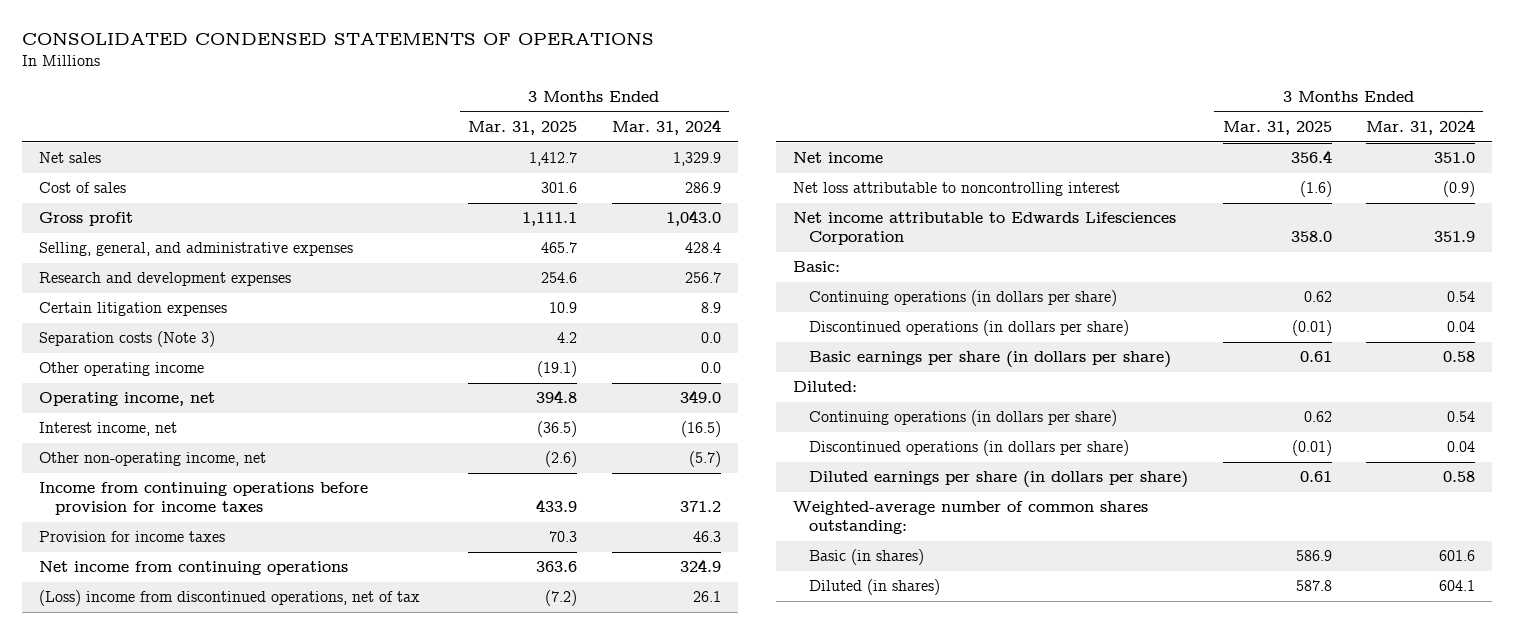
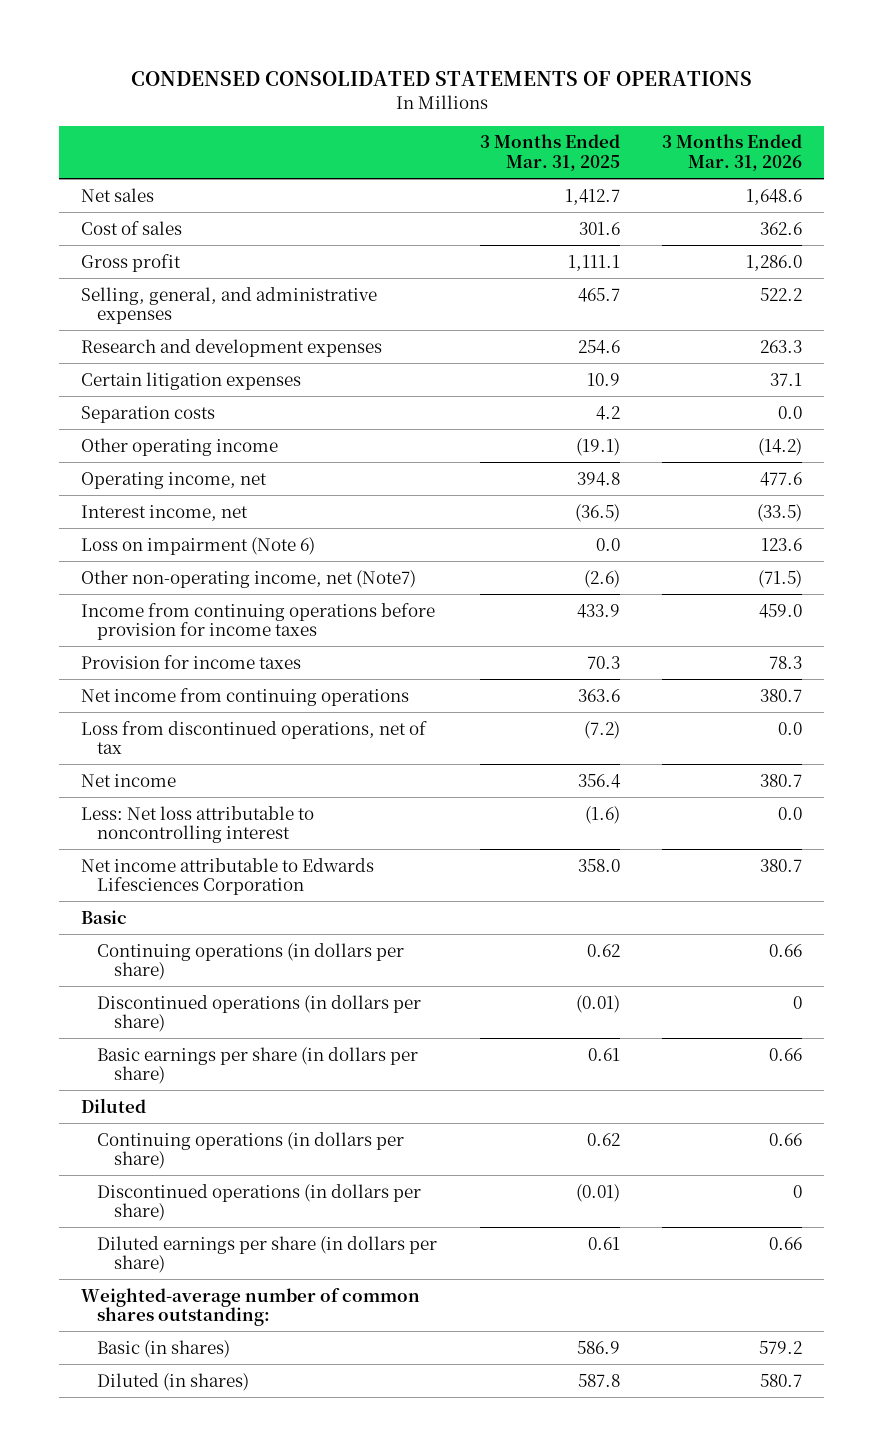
- CONSOLIDATED CONDENSED STATEMENTS OF OPERATIONS
+ CONDENSED CONSOLIDATED STATEMENTS OF OPERATIONS
- | 3 Months Ended Mar. 31, 2025 | 3 Months Ended Mar. 31, 2024
+ | 3 Months Ended Mar. 31, 2025 | 3 Months Ended Mar. 31, 2026
- Separation costs (Note 3) | 4.2 | 0.0
+ Separation costs | 4.2 | 0.0
- Other non-operating income, net | (2.6) | (5.7)
+ Loss on impairment (Note 6) | 0.0 | 123.6
+ Other non-operating income, net (Note7) | (2.6) | (71.5)
- (Loss) income from discontinued operations, net of tax | (7.2) | 26.1
+ Loss from discontinued operations, net of tax | (7.2) | 0.0
- Net loss attributable to noncontrolling interest | (1.6) | (0.9)
+ Less: Net loss attributable to noncontrolling interest | (1.6) | 0.0
- Basic:
+ Basic
- Diluted:
+ Diluted

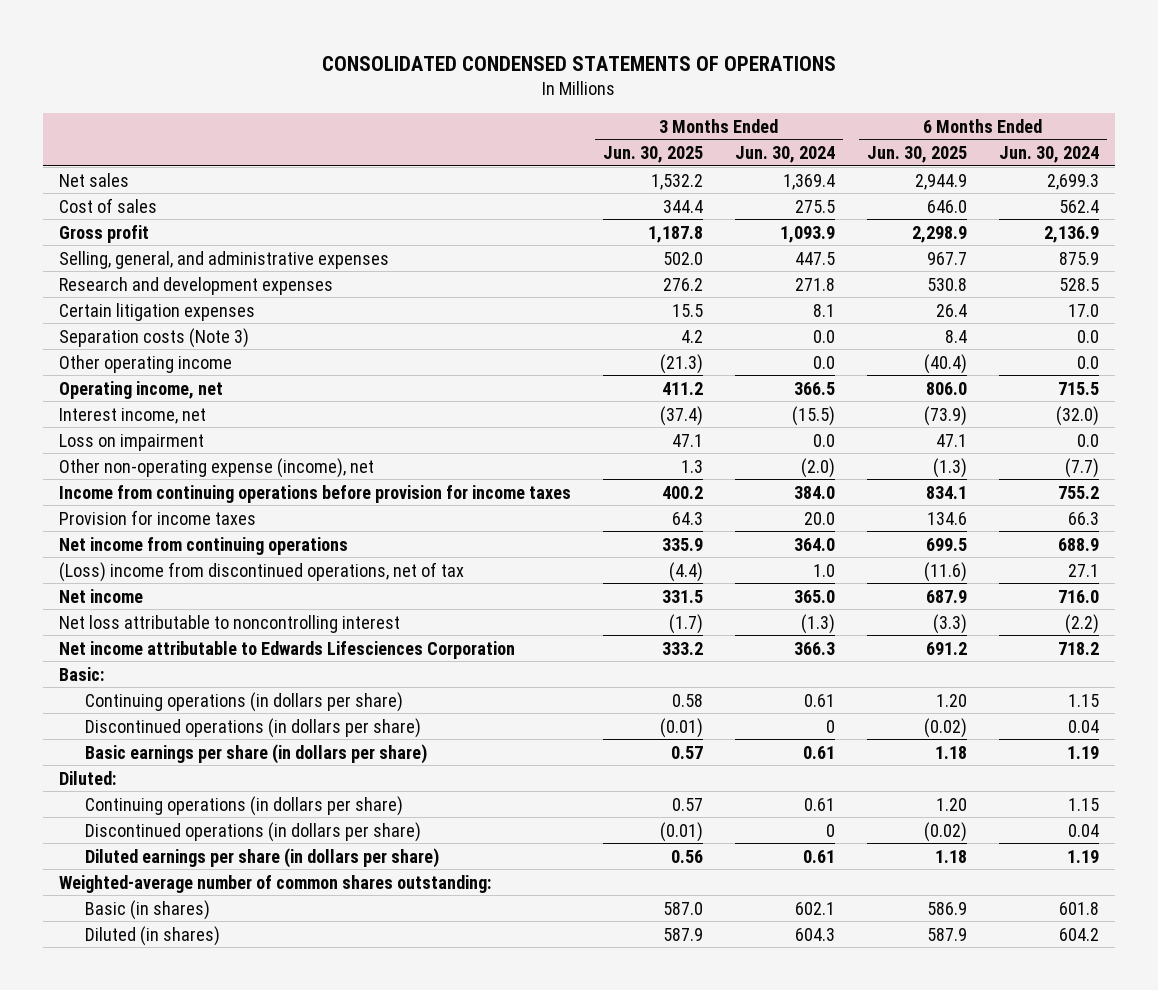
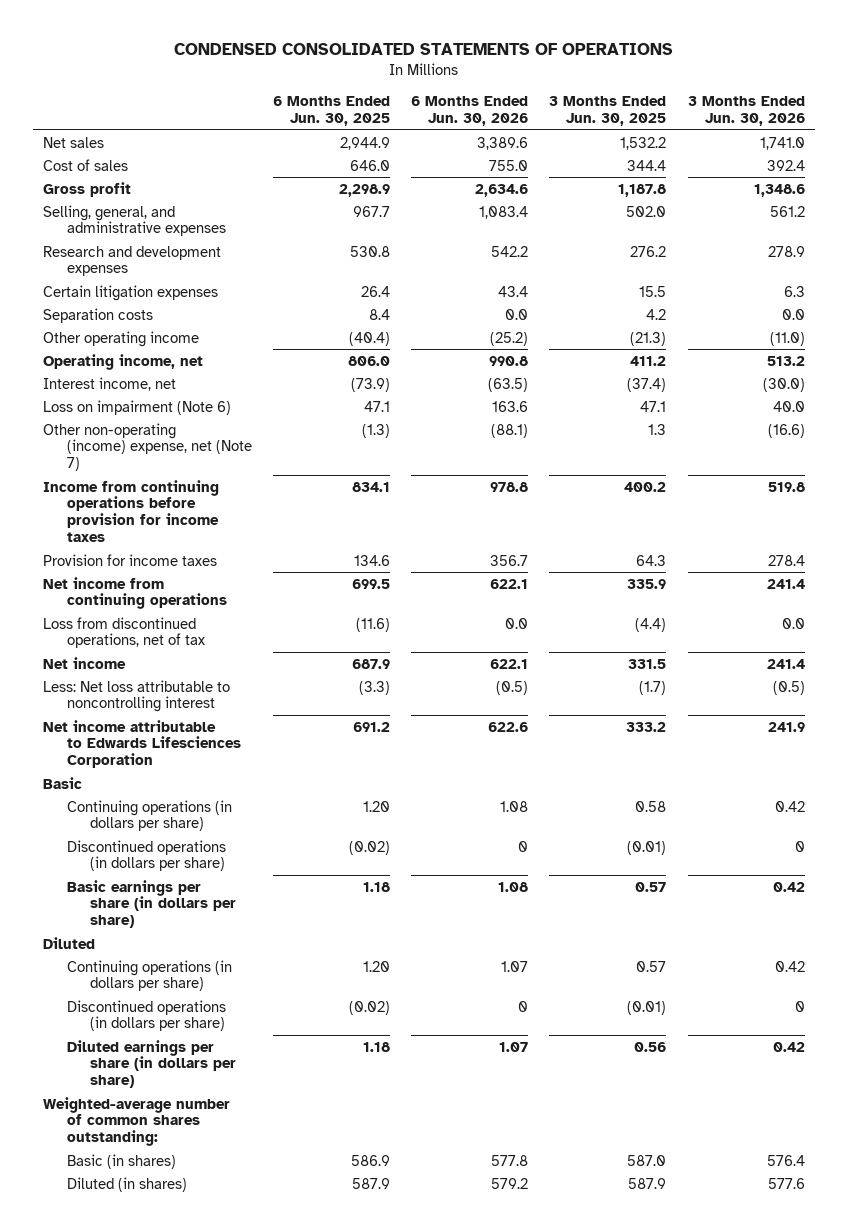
- CONSOLIDATED CONDENSED STATEMENTS OF OPERATIONS
+ CONDENSED CONSOLIDATED STATEMENTS OF OPERATIONS
- | 3 Months Ended Jun. 30, 2025 | 3 Months Ended Jun. 30, 2024 | 6 Months Ended Jun. 30, 2025 | 6 Months Ended Jun. 30, 2024
+ | 6 Months Ended Jun. 30, 2025 | 6 Months Ended Jun. 30, 2026 | 3 Months Ended Jun. 30, 2025 | 3 Months Ended Jun. 30, 2026
- Separation costs (Note 3) | 4.2 | 0.0 | 8.4 | 0.0
+ Separation costs | 8.4 | 0.0 | 4.2 | 0.0
- Loss on impairment | 47.1 | 0.0 | 47.1 | 0.0
- Other non-operating expense (income), net | 1.3 | (2.0) | (1.3) | (7.7)
+ Loss on impairment (Note 6) | 47.1 | 163.6 | 47.1 | 40.0
+ Other non-operating (income) expense, net (Note 7) | (1.3) | (88.1) | 1.3 | (16.6)
- (Loss) income from discontinued operations, net of tax | (4.4) | 1.0 | (11.6) | 27.1
+ Loss from discontinued operations, net of tax | (11.6) | 0.0 | (4.4) | 0.0
- Net loss attributable to noncontrolling interest | (1.7) | (1.3) | (3.3) | (2.2)
+ Less: Net loss attributable to noncontrolling interest | (3.3) | (0.5) | (1.7) | (0.5)
- Basic:
+ Basic
- Diluted:
+ Diluted

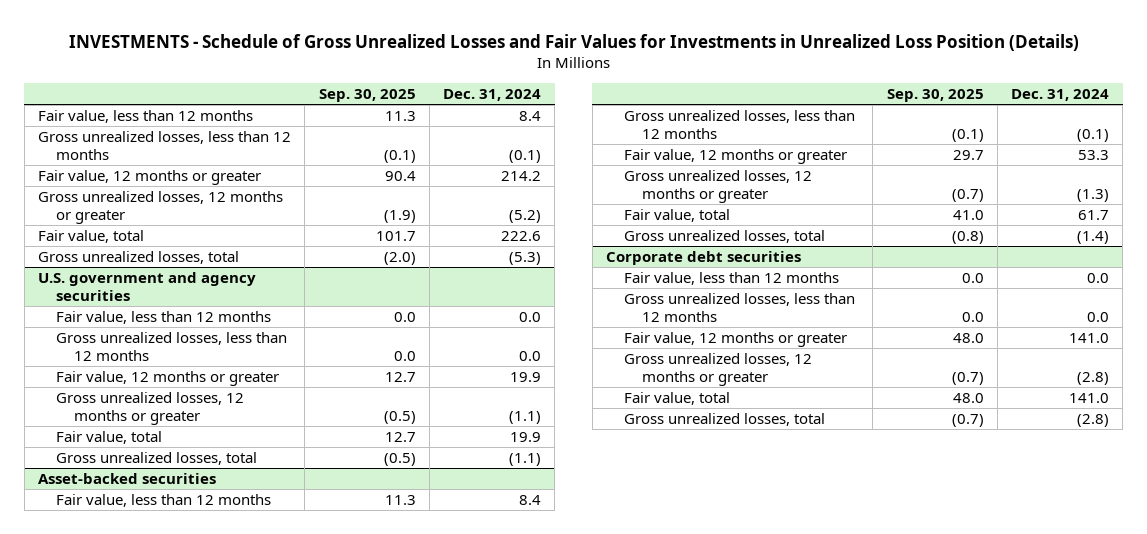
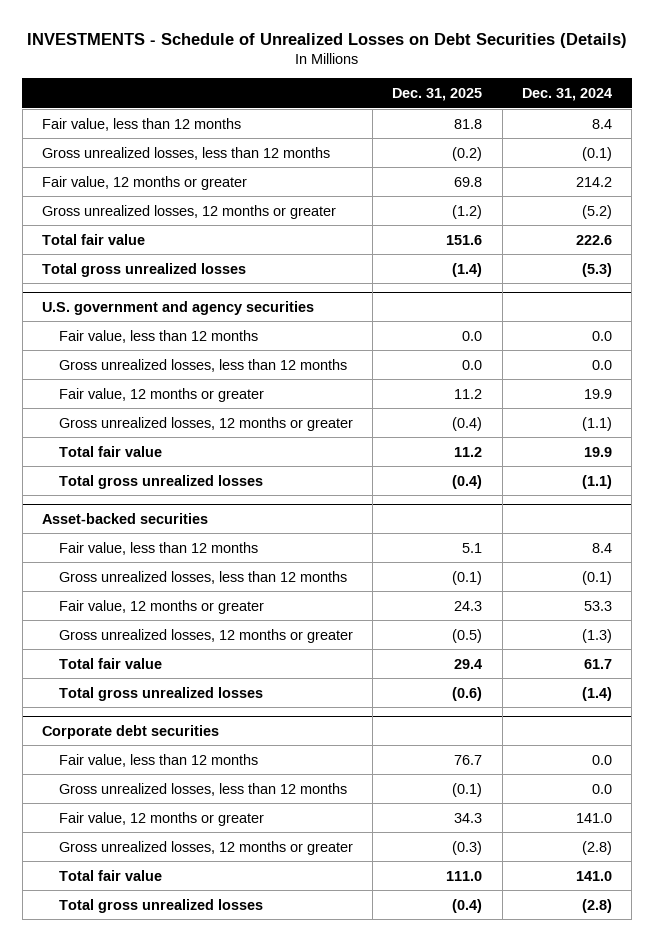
- INVESTMENTS - Schedule of Gross Unrealized Losses and Fair Values for Investments in Unrealized Loss Position (Details)
+ INVESTMENTS - Schedule of Unrealized Losses on Debt Securities (Details)
- | Sep. 30, 2025 | Dec. 31, 2024
+ | Dec. 31, 2025 | Dec. 31, 2024
- Fair value, total | 101.7 | 222.6
- Gross unrealized losses, total | (2.0) | (5.3)
+ Total fair value | 151.6 | 222.6
+ Total gross unrealized losses | (1.4) | (5.3)
@ U.S. government and agency securities
- Fair value, total | 12.7 | 19.9
- Gross unrealized losses, total | (0.5) | (1.1)
+ Total fair value | 11.2 | 19.9
+ Total gross unrealized losses | (0.4) | (1.1)
@ Asset-backed securities
- Fair value, total | 41.0 | 61.7
- Gross unrealized losses, total | (0.8) | (1.4)
+ Total fair value | 29.4 | 61.7
+ Total gross unrealized losses | (0.6) | (1.4)
@ Corporate debt securities
- Fair value, total | 48.0 | 141.0
- Gross unrealized losses, total | (0.7) | (2.8)
+ Total fair value | 111.0 | 141.0
+ Total gross unrealized losses | (0.4) | (2.8)

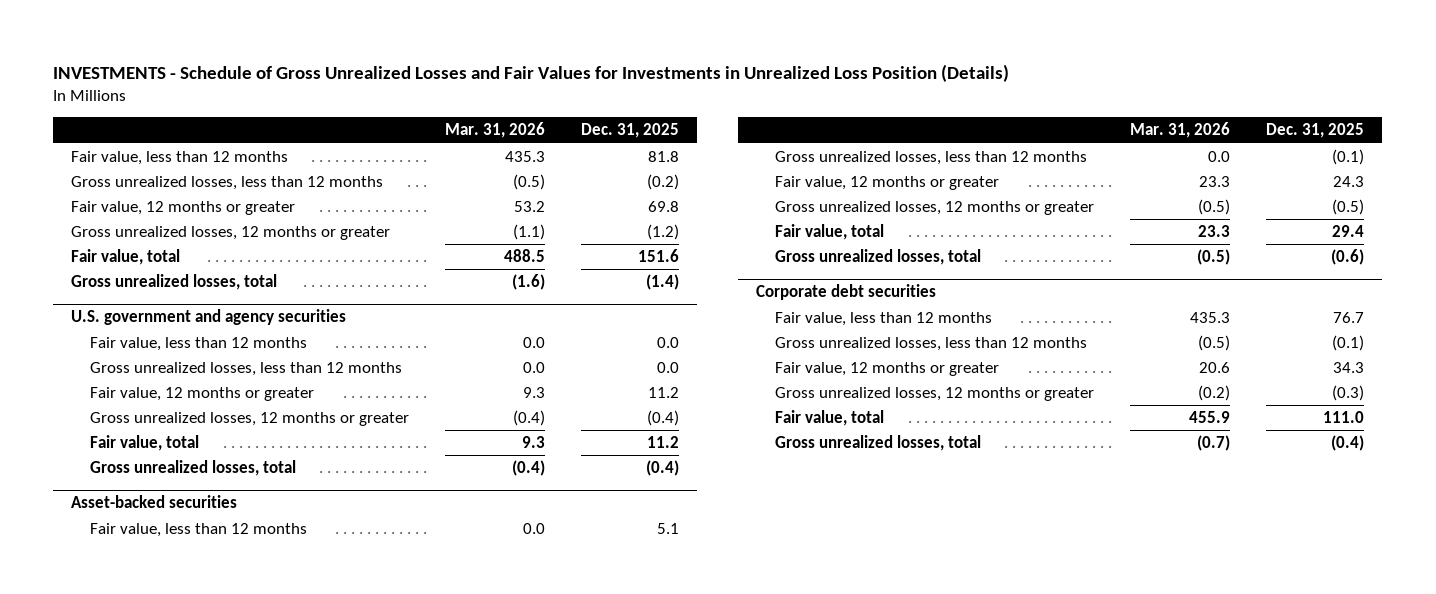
- INVESTMENTS - Schedule of Unrealized Losses on Debt Securities (Details)
+ INVESTMENTS - Schedule of Gross Unrealized Losses and Fair Values for Investments in Unrealized Loss Position (Details)
- | Dec. 31, 2025 | Dec. 31, 2024
+ | Mar. 31, 2026 | Dec. 31, 2025
- Total fair value | 151.6 | 222.6
- Total gross unrealized losses | (1.4) | (5.3)
+ Fair value, total | 488.5 | 151.6
+ Gross unrealized losses, total | (1.6) | (1.4)
@ U.S. government and agency securities
- Total fair value | 11.2 | 19.9
- Total gross unrealized losses | (0.4) | (1.1)
+ Fair value, total | 9.3 | 11.2
+ Gross unrealized losses, total | (0.4) | (0.4)
@ Asset-backed securities
- Total fair value | 29.4 | 61.7
- Total gross unrealized losses | (0.6) | (1.4)
+ Fair value, total | 23.3 | 29.4
+ Gross unrealized losses, total | (0.5) | (0.6)
@ Corporate debt securities
- Total fair value | 111.0 | 141.0
- Total gross unrealized losses | (0.4) | (2.8)
+ Fair value, total | 455.9 | 111.0
+ Gross unrealized losses, total | (0.7) | (0.4)

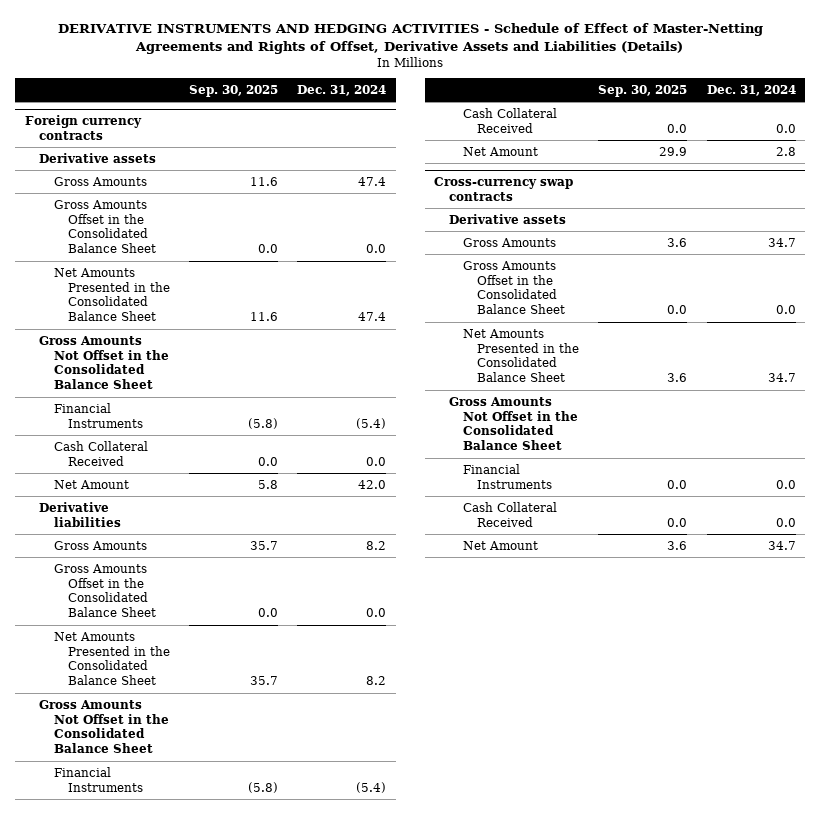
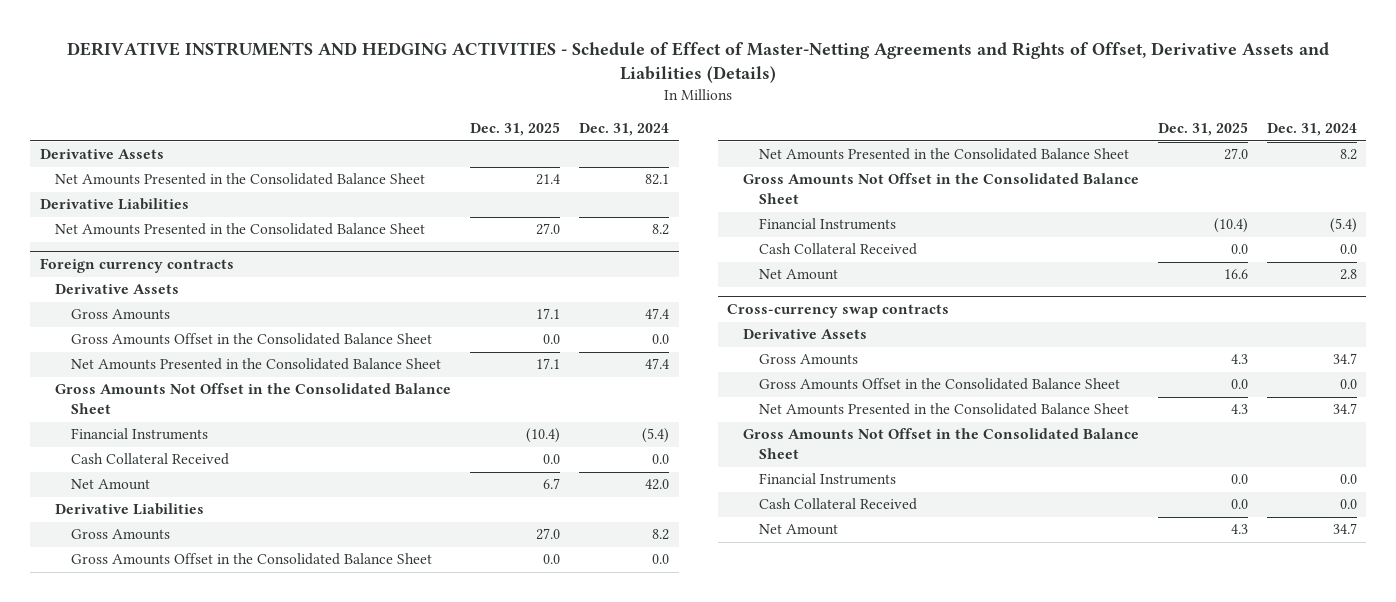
- | Sep. 30, 2025 | Dec. 31, 2024
+ | Dec. 31, 2025 | Dec. 31, 2024
+ Derivative Assets
+ Net Amounts Presented in the Consolidated Balance Sheet | 21.4 | 82.1
+ Derivative Liabilities
+ Net Amounts Presented in the Consolidated Balance Sheet | 27.0 | 8.2
@ Foreign currency contracts
- Derivative assets
+ Derivative Assets
- Derivative liabilities
+ Derivative Liabilities
@ Cross-currency swap contracts
- Derivative assets
+ Derivative Assets

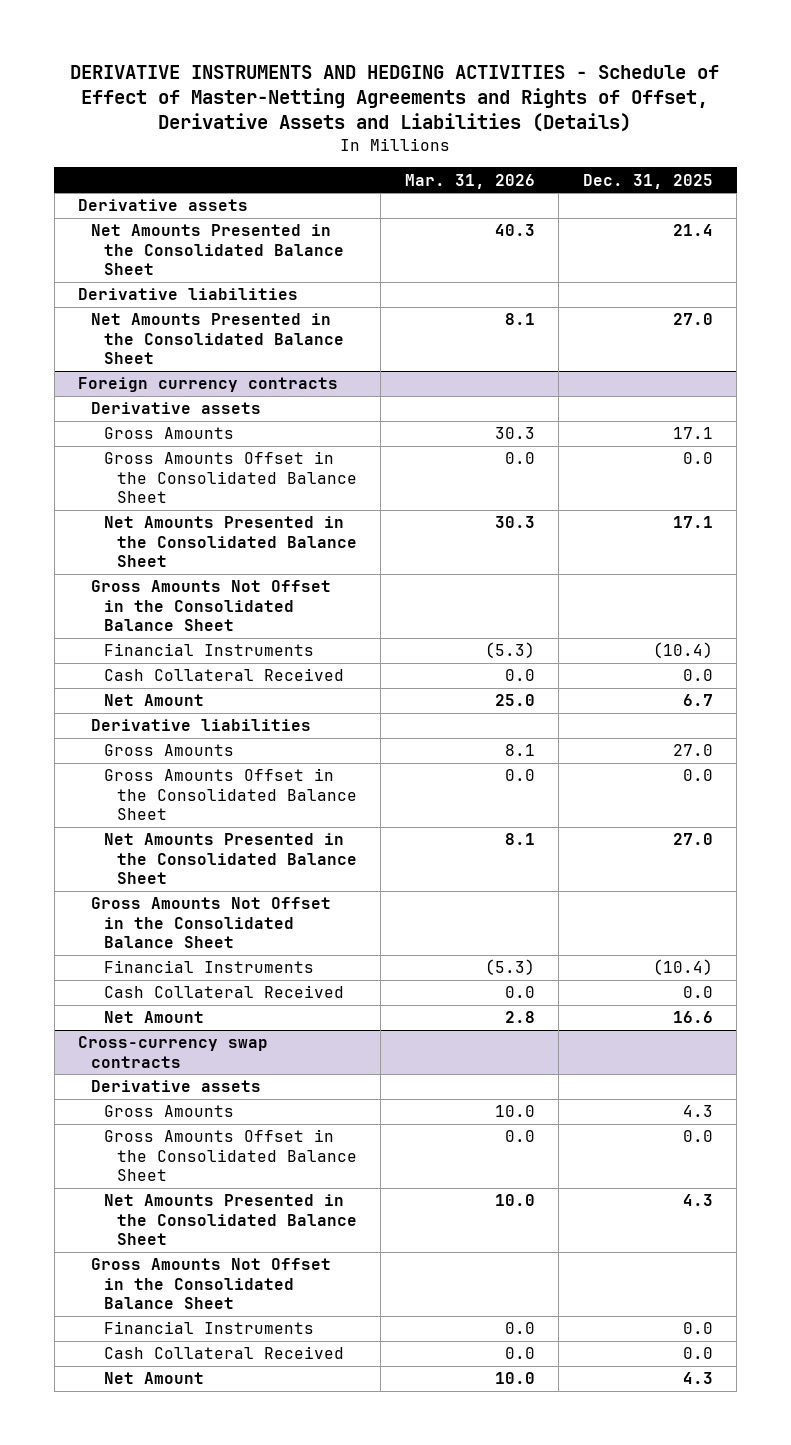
- | Dec. 31, 2025 | Dec. 31, 2024
+ | Mar. 31, 2026 | Dec. 31, 2025
- Derivative Assets
+ Derivative assets
- Derivative Liabilities
+ Derivative liabilities
@ Foreign currency contracts
- Derivative Assets
+ Derivative assets
- Derivative Liabilities
+ Derivative liabilities
@ Cross-currency swap contracts
- Derivative Assets
+ Derivative assets

